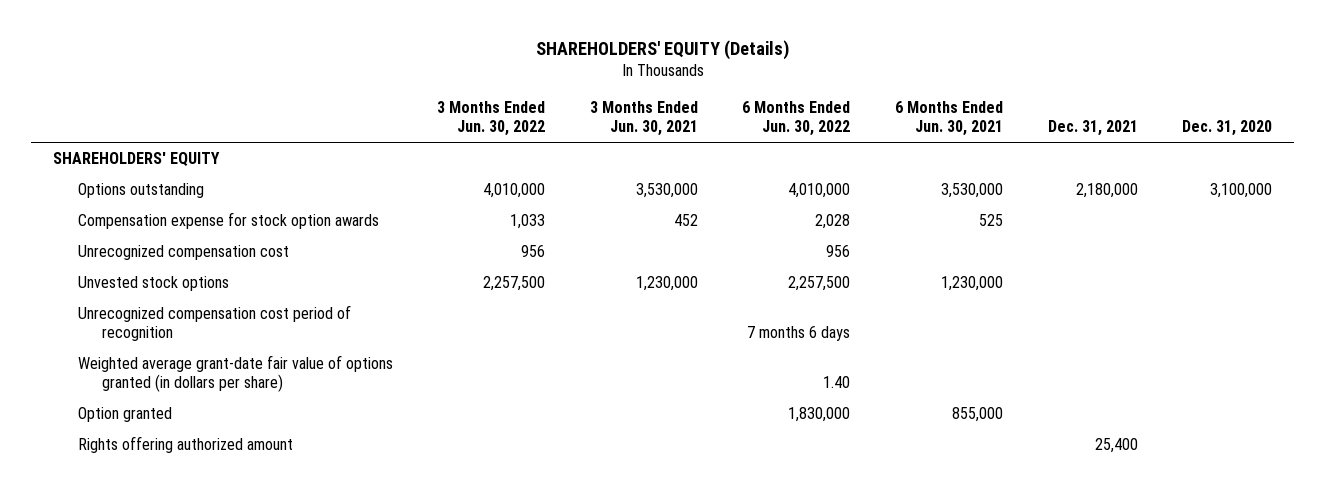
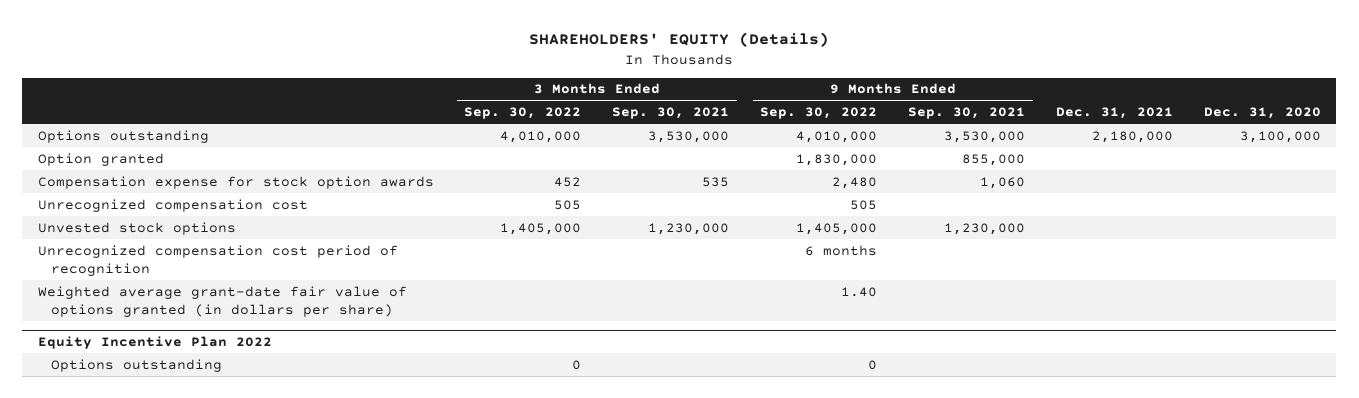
- | 3 Months Ended Jun. 30, 2022 | 3 Months Ended Jun. 30, 2021 | 6 Months Ended Jun. 30, 2022 | 6 Months Ended Jun. 30, 2021 | Dec. 31, 2021 | Dec. 31, 2020
+ | 3 Months Ended Sep. 30, 2022 | 3 Months Ended Sep. 30, 2021 | 9 Months Ended Sep. 30, 2022 | 9 Months Ended Sep. 30, 2021 | Dec. 31, 2021 | Dec. 31, 2020
- SHAREHOLDERS' EQUITY
moved up: Option granted | | | 1,830,000 | 855,000 | |
- Rights offering authorized amount | | | | | 25,400 |
+ Equity Incentive Plan 2022
+ Options outstanding | 0 | | 0 | | |

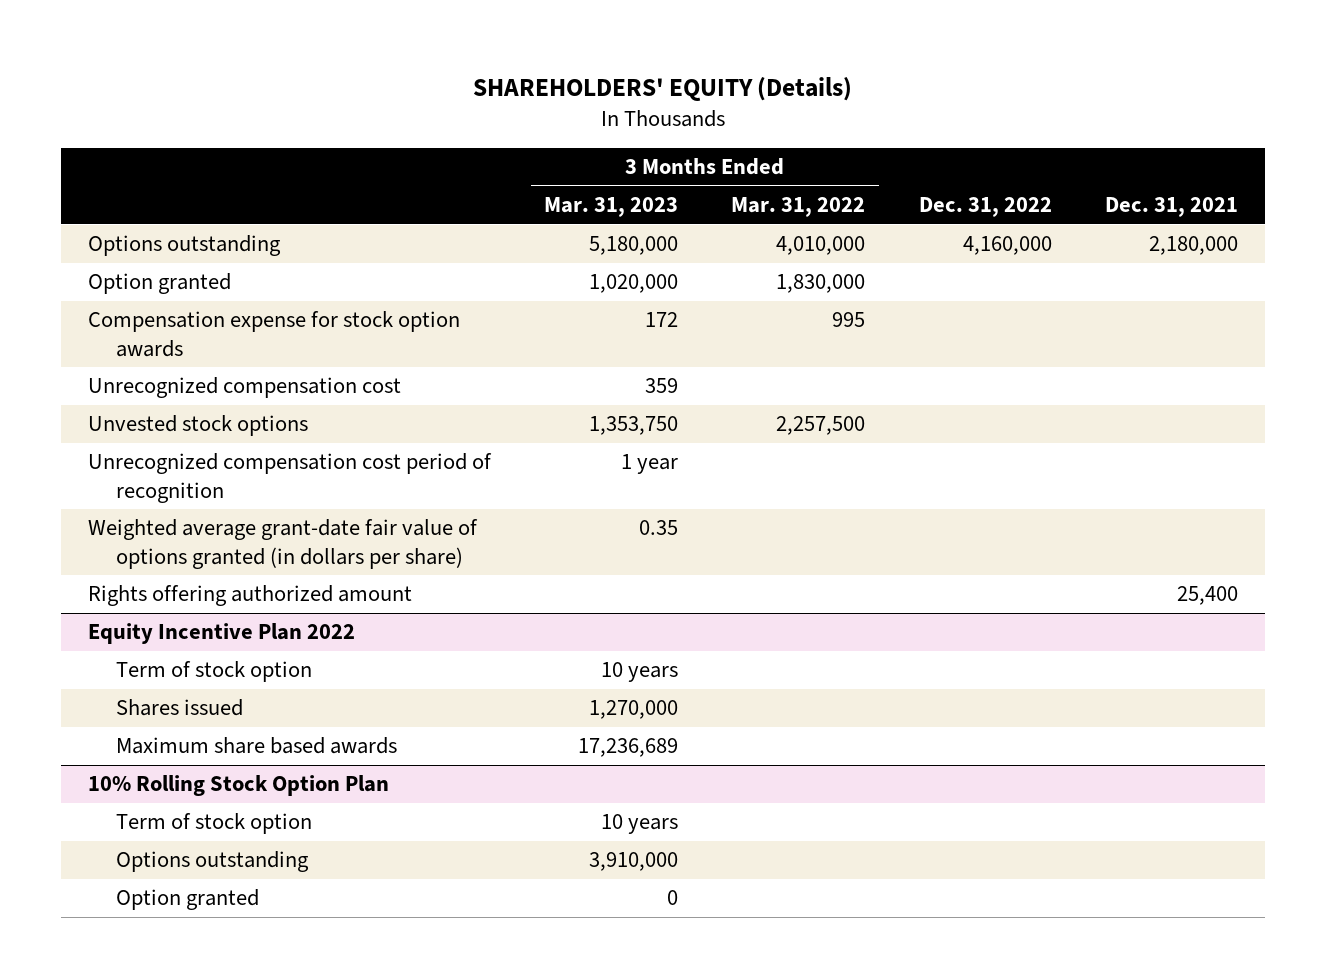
- | 3 Months Ended Sep. 30, 2022 | 3 Months Ended Sep. 30, 2021 | 9 Months Ended Sep. 30, 2022 | 9 Months Ended Sep. 30, 2021 | Dec. 31, 2021 | Dec. 31, 2020
+ | 3 Months Ended Mar. 31, 2023 | 3 Months Ended Mar. 31, 2022 | Dec. 31, 2022 | Dec. 31, 2021
+ Rights offering authorized amount | | | | 25,400
@ Equity Incentive Plan 2022
- Options outstanding | 0 | | 0 | | |
+ Term of stock option | 10 years | | |
+ Shares issued | 1,270,000 | | |
+ Maximum share based awards | 17,236,689 | | |
+ 10% Rolling Stock Option Plan
+ Term of stock option | 10 years | | |
+ Options outstanding | 3,910,000 | | |
+ Option granted | 0 | | |

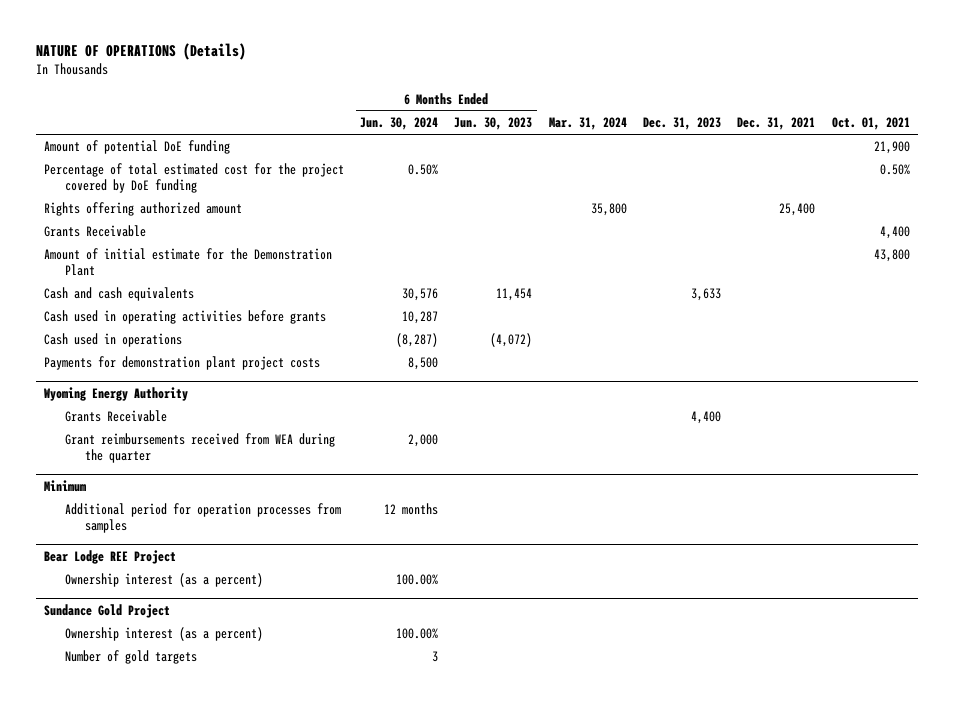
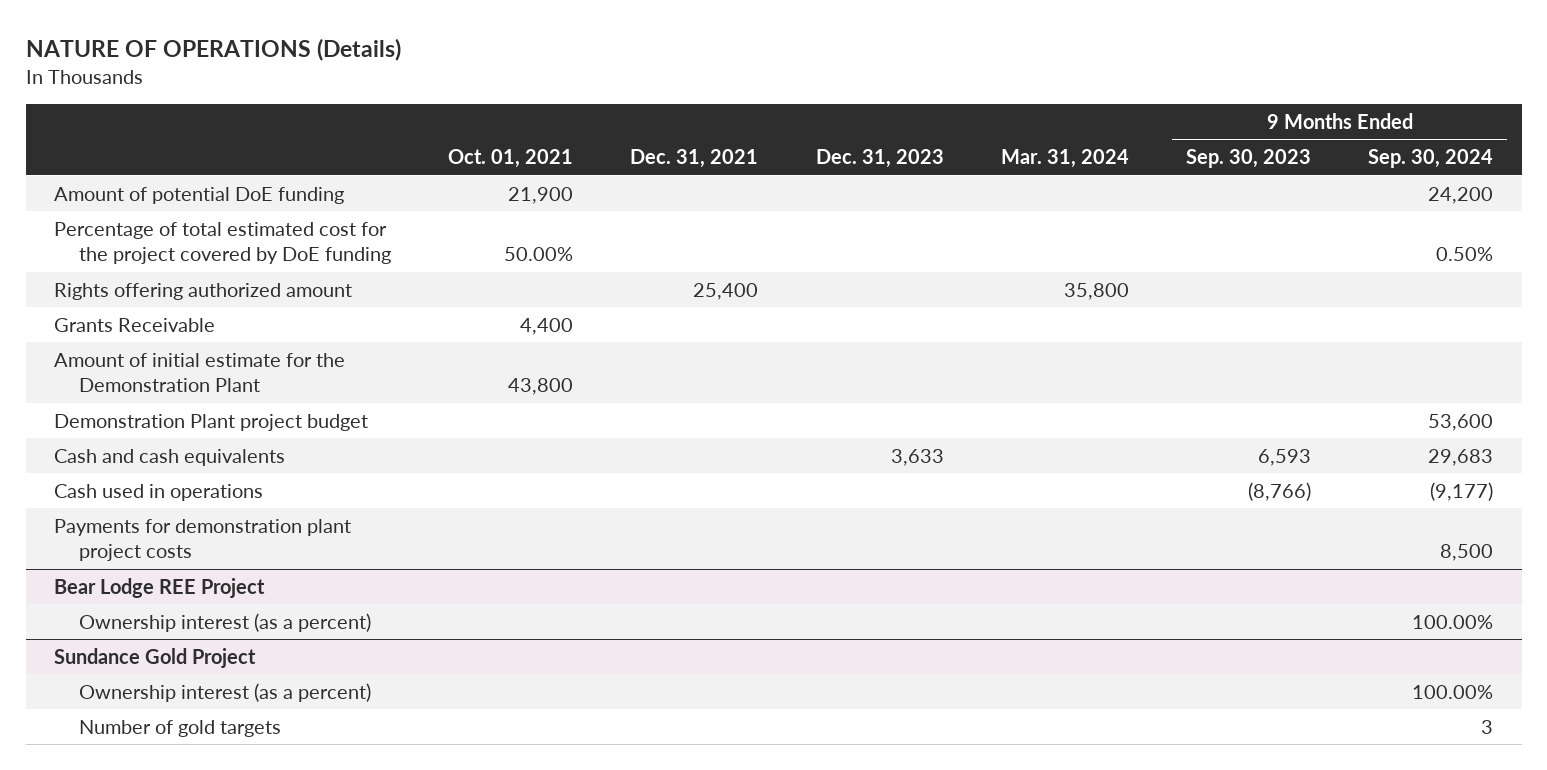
- | 6 Months Ended Jun. 30, 2024 | 6 Months Ended Jun. 30, 2023 | Mar. 31, 2024 | Dec. 31, 2023 | Dec. 31, 2021 | Oct. 01, 2021
+ | Oct. 01, 2021 | Dec. 31, 2021 | Dec. 31, 2023 | Mar. 31, 2024 | 9 Months Ended Sep. 30, 2023 | 9 Months Ended Sep. 30, 2024
- Percentage of total estimated cost for the project covered by DoE funding | 0.50% | | | | | 0.50%
+ Percentage of total estimated cost for the project covered by DoE funding | 50.00% | | | | | 0.50%
+ Demonstration Plant project budget | | | | | | 53,600
- Cash used in operating activities before grants | 10,287 | | | | |
- Wyoming Energy Authority
- Grants Receivable | | | | 4,400 | |
- Grant reimbursements received from WEA during the quarter | 2,000 | | | | |
- Minimum
- Additional period for operation processes from samples | 12 months | | | | |

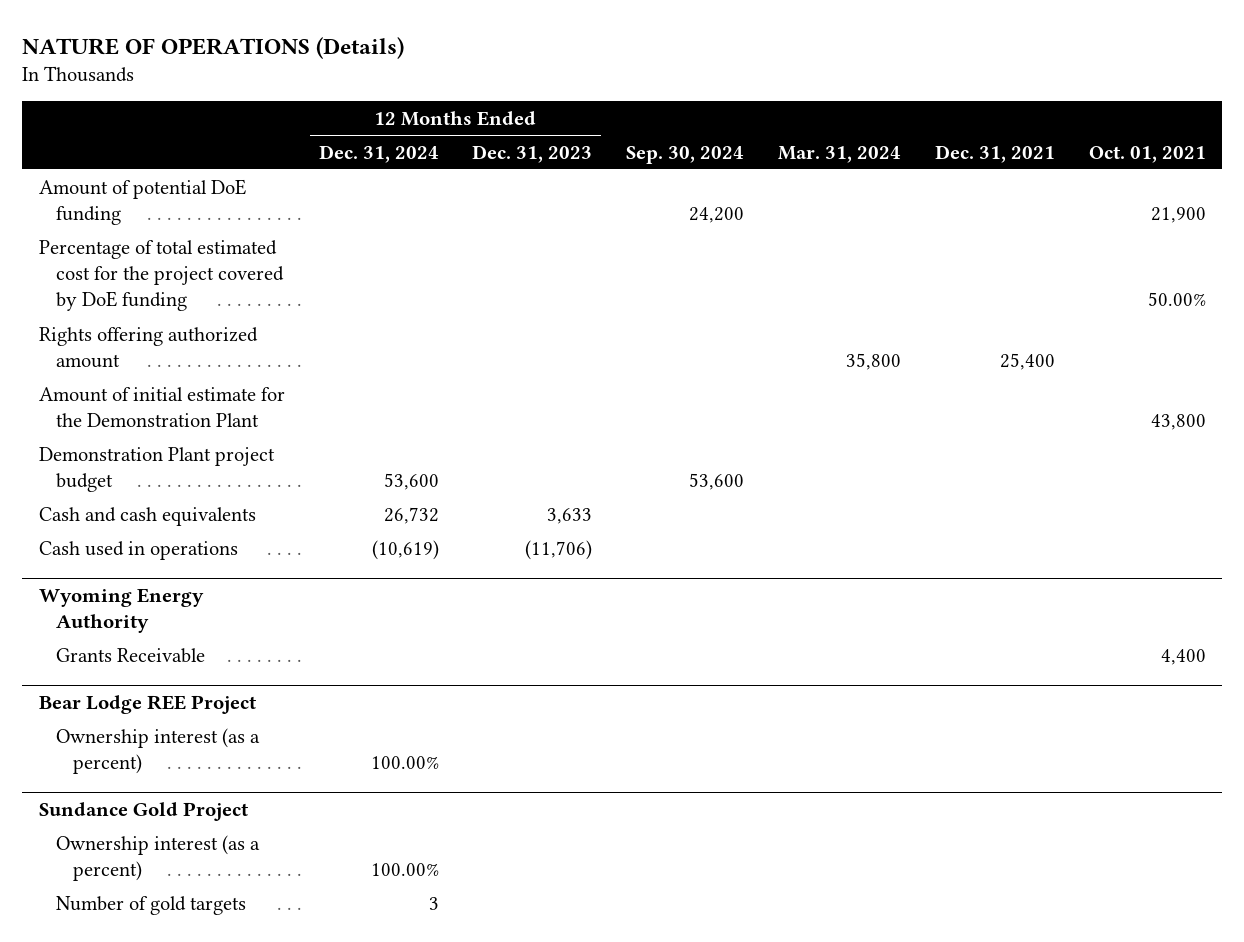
- | Oct. 01, 2021 | Dec. 31, 2021 | Dec. 31, 2023 | Mar. 31, 2024 | 9 Months Ended Sep. 30, 2023 | 9 Months Ended Sep. 30, 2024
+ | 12 Months Ended Dec. 31, 2024 | 12 Months Ended Dec. 31, 2023 | Sep. 30, 2024 | Mar. 31, 2024 | Dec. 31, 2021 | Oct. 01, 2021
- Grants Receivable | 4,400 | | | | |
- Payments for demonstration plant project costs | | | | | | 8,500
+ Wyoming Energy Authority
+ Grants Receivable | | | | | | 4,400

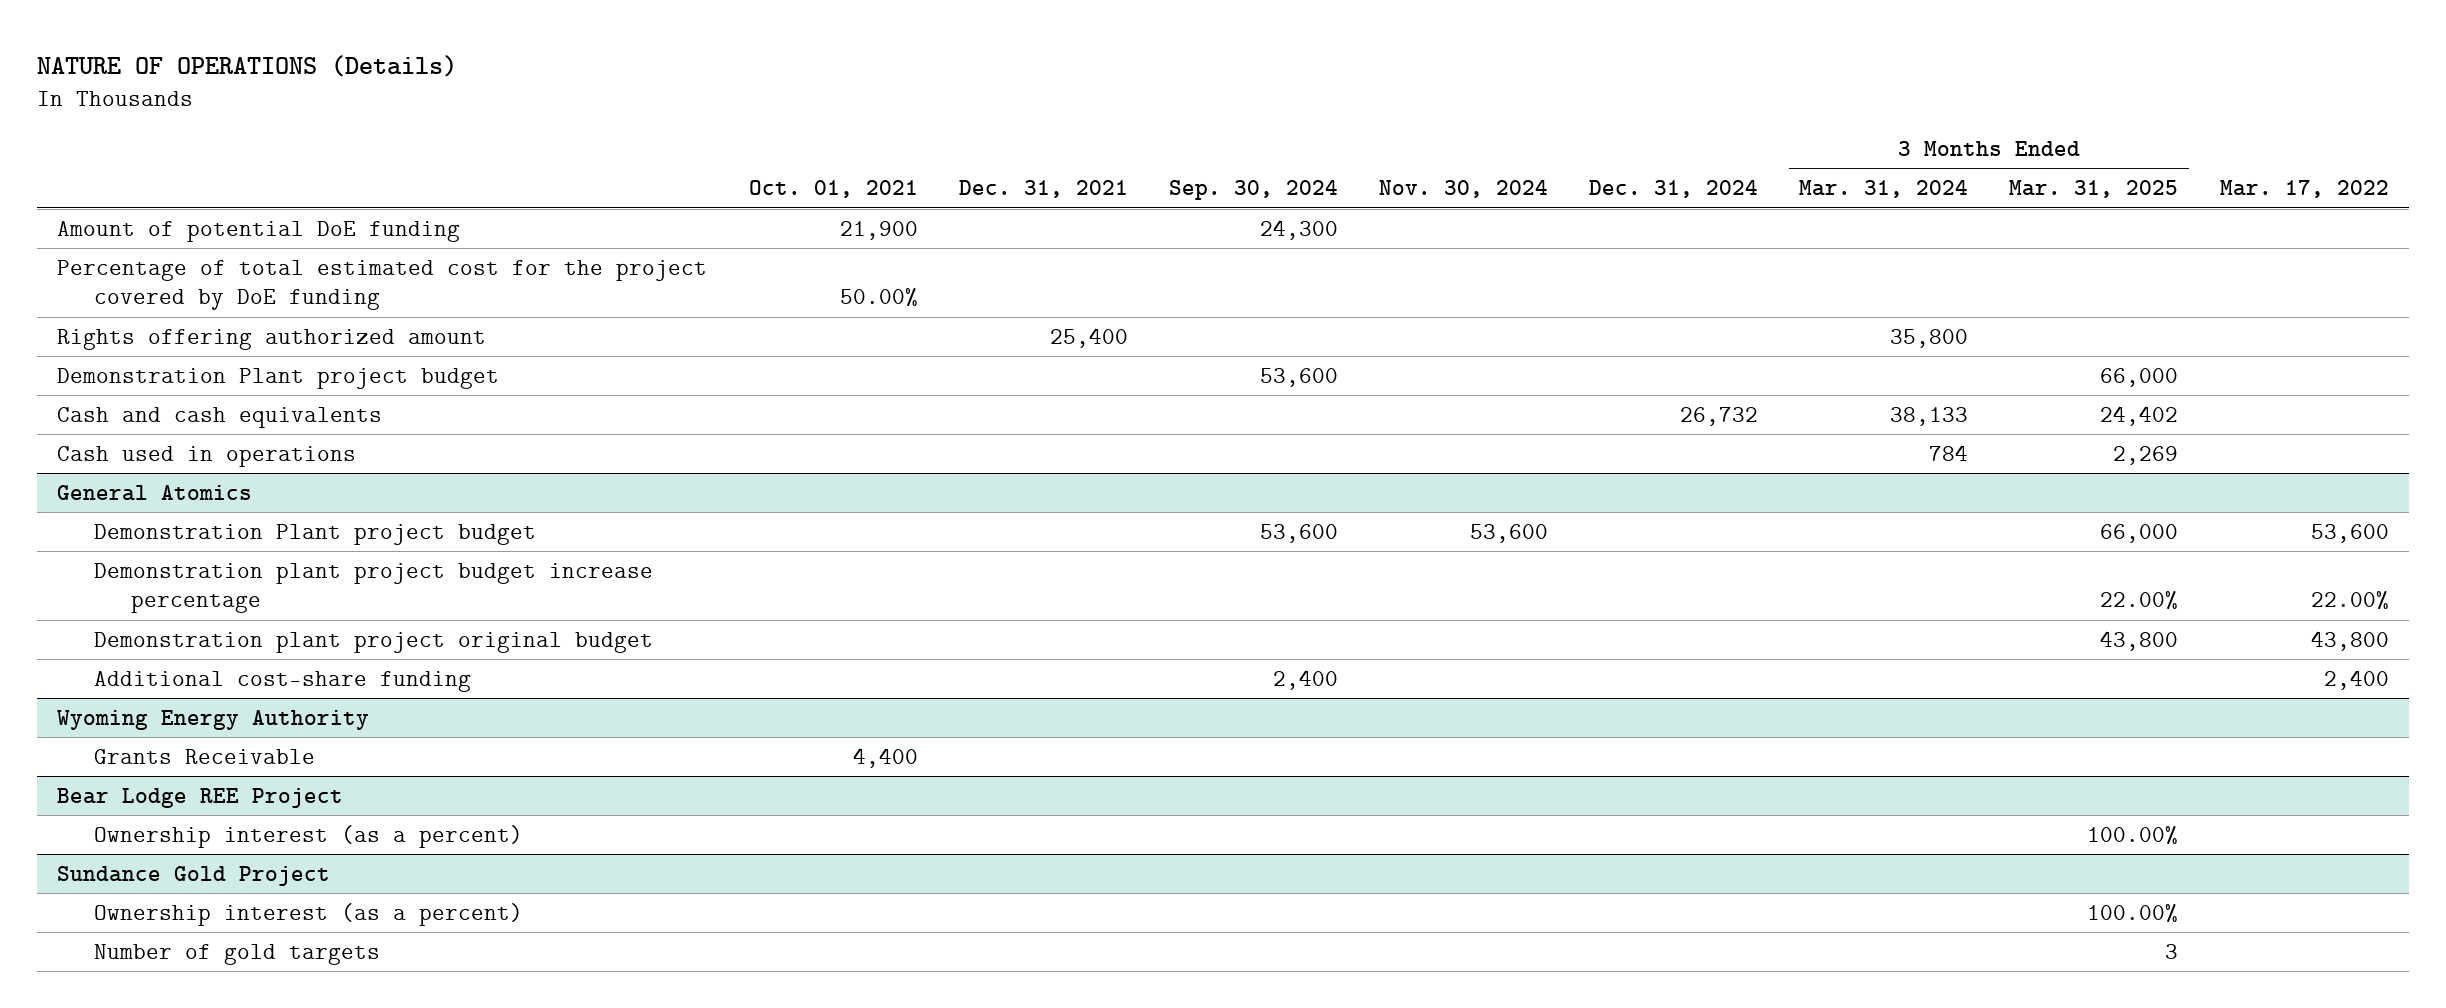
- | 12 Months Ended Dec. 31, 2024 | 12 Months Ended Dec. 31, 2023 | Sep. 30, 2024 | Mar. 31, 2024 | Dec. 31, 2021 | Oct. 01, 2021
+ | Oct. 01, 2021 | Dec. 31, 2021 | Sep. 30, 2024 | Nov. 30, 2024 | Dec. 31, 2024 | 3 Months Ended Mar. 31, 2024 | 3 Months Ended Mar. 31, 2025 | Mar. 17, 2022
- Amount of potential DoE funding | | | 24,200 | | | 21,900
+ Amount of potential DoE funding | 21,900 | | 24,300 | | | | |
- Amount of initial estimate for the Demonstration Plant | | | | | | 43,800
+ General Atomics
+ Demonstration Plant project budget | | | 53,600 | 53,600 | | | 66,000 | 53,600
+ Demonstration plant project budget increase percentage | | | | | | | 22.00% | 22.00%
+ Demonstration plant project original budget | | | | | | | 43,800 | 43,800
+ Additional cost-share funding | | | 2,400 | | | | | 2,400

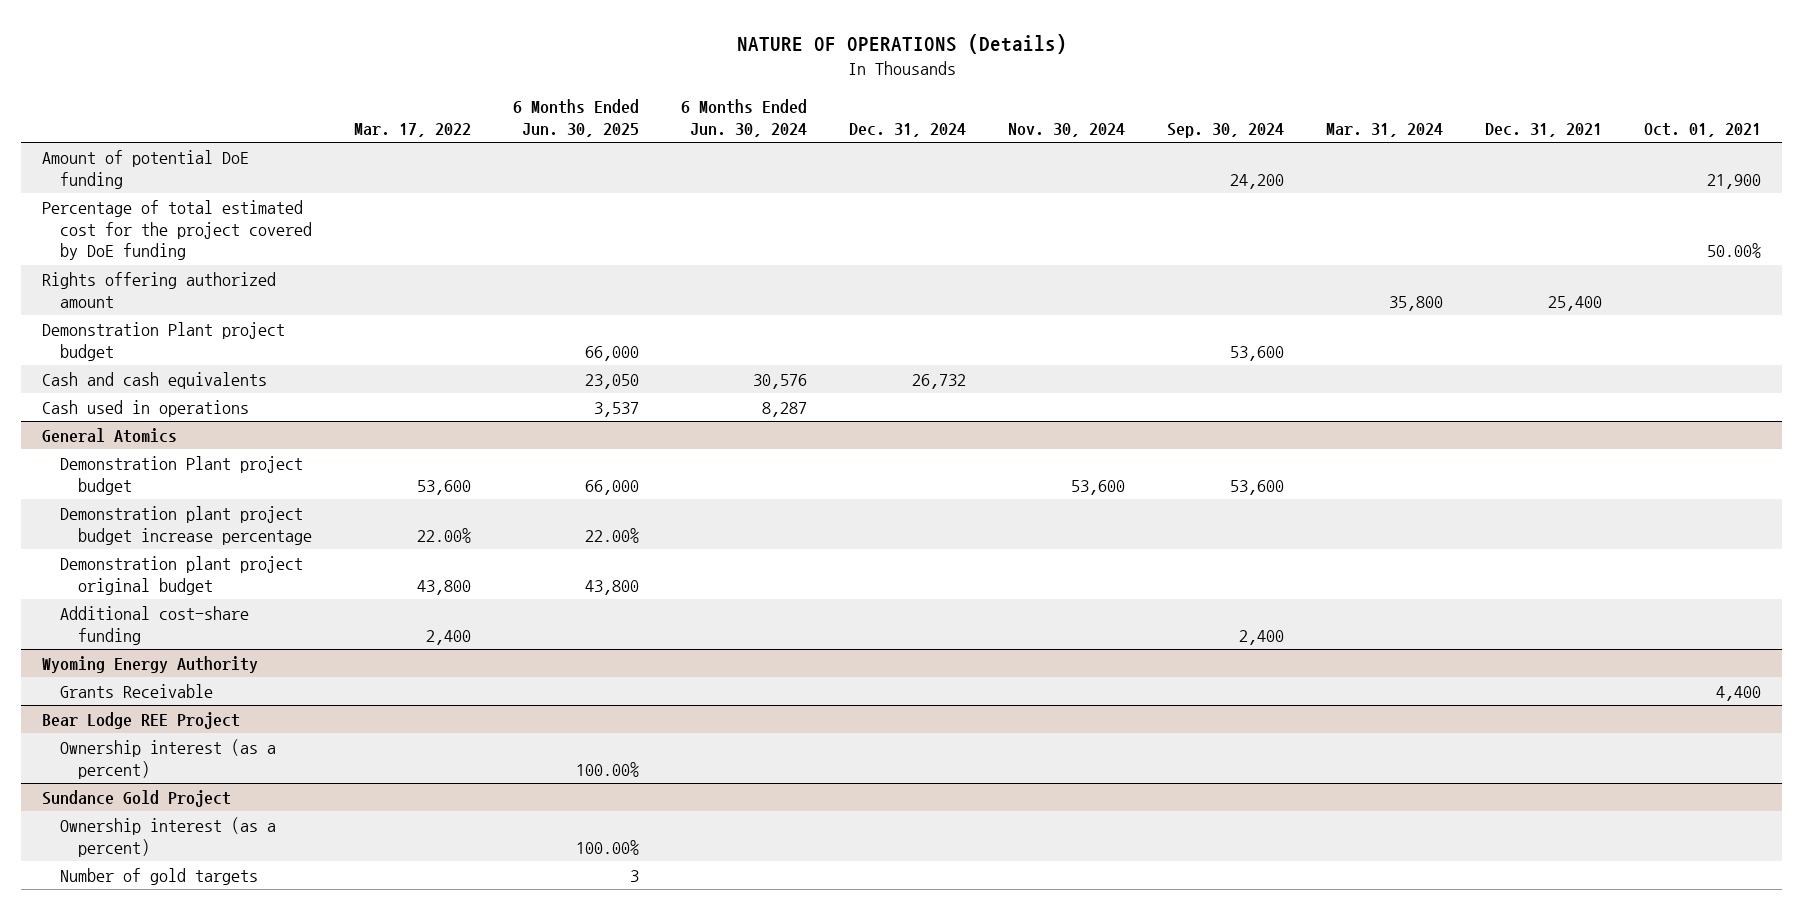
- | Oct. 01, 2021 | Dec. 31, 2021 | Sep. 30, 2024 | Nov. 30, 2024 | Dec. 31, 2024 | 3 Months Ended Mar. 31, 2024 | 3 Months Ended Mar. 31, 2025 | Mar. 17, 2022
+ | Mar. 17, 2022 | 6 Months Ended Jun. 30, 2025 | 6 Months Ended Jun. 30, 2024 | Dec. 31, 2024 | Nov. 30, 2024 | Sep. 30, 2024 | Mar. 31, 2024 | Dec. 31, 2021 | Oct. 01, 2021
- Amount of potential DoE funding | 21,900 | | 24,300 | | | | |
+ Amount of potential DoE funding | | | | | | 24,200 | | | 21,900

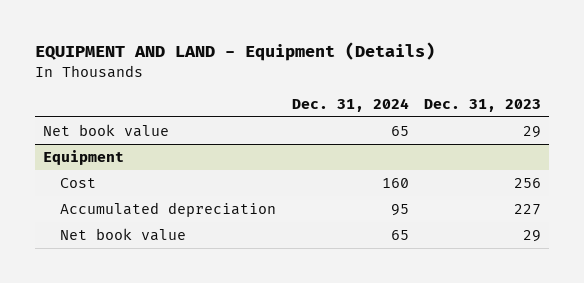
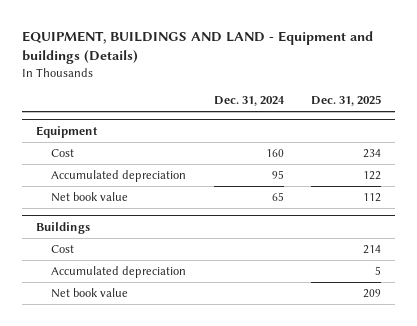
- EQUIPMENT AND LAND - Equipment (Details)
+ EQUIPMENT, BUILDINGS AND LAND - Equipment and buildings (Details)
- | Dec. 31, 2024 | Dec. 31, 2023
+ | Dec. 31, 2024 | Dec. 31, 2025
- Net book value | 65 | 29
+ Buildings
+ Cost | | 214
+ Accumulated depreciation | | 5
+ Net book value | | 209

